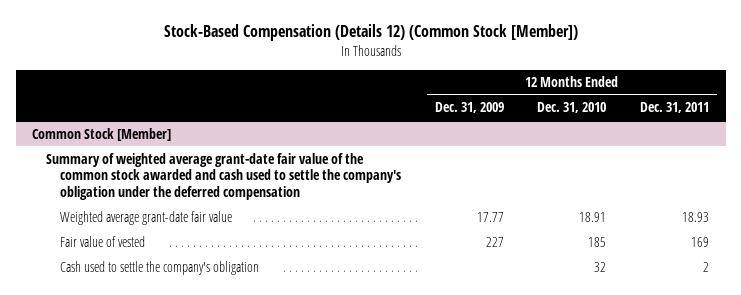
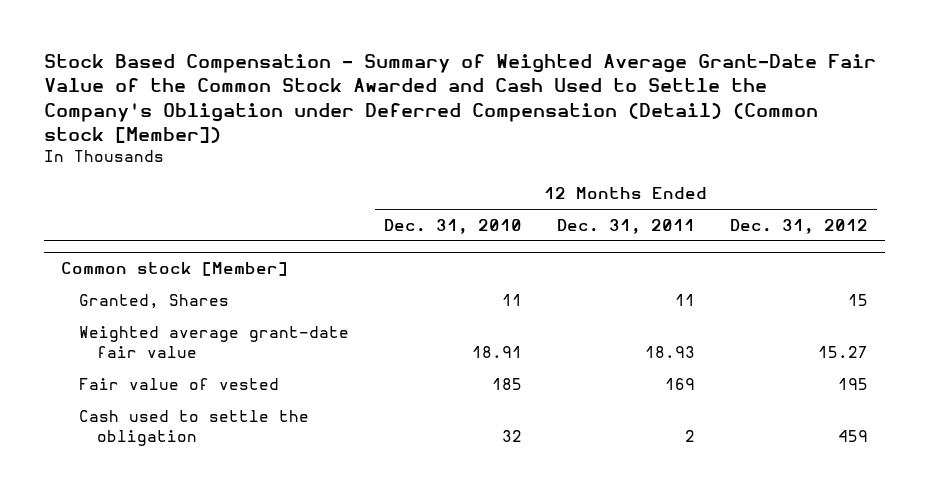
- Stock-Based Compensation (Details 12) (Common Stock [Member])
+ Stock Based Compensation - Summary of Weighted Average Grant-Date Fair Value of the Common Stock Awarded and Cash Used to Settle the Company's Obligation under Deferred Compensation (Detail) (Common stock [Member])
- | 12 Months Ended Dec. 31, 2009 | 12 Months Ended Dec. 31, 2010 | 12 Months Ended Dec. 31, 2011
+ | 12 Months Ended Dec. 31, 2010 | 12 Months Ended Dec. 31, 2011 | 12 Months Ended Dec. 31, 2012
- Common Stock [Member]
- Summary of weighted average grant-date fair value of the common stock awarded and cash used to settle the company's obligation under the deferred compensation
+ Common stock [Member]
+ Granted, Shares | 11 | 11 | 15
- Cash used to settle the company's obligation | | 32 | 2
+ Cash used to settle the obligation | 32 | 2 | 459

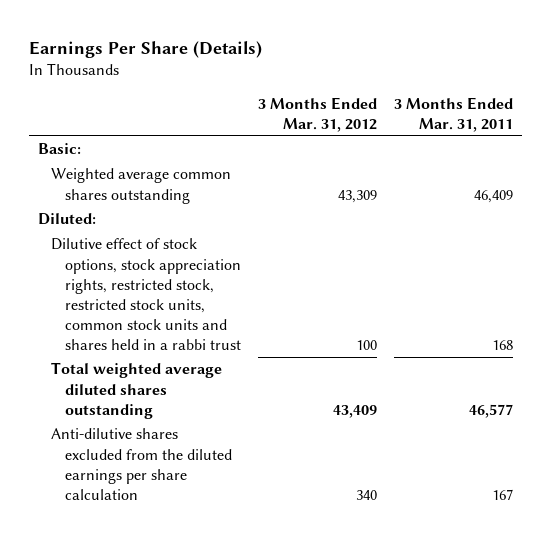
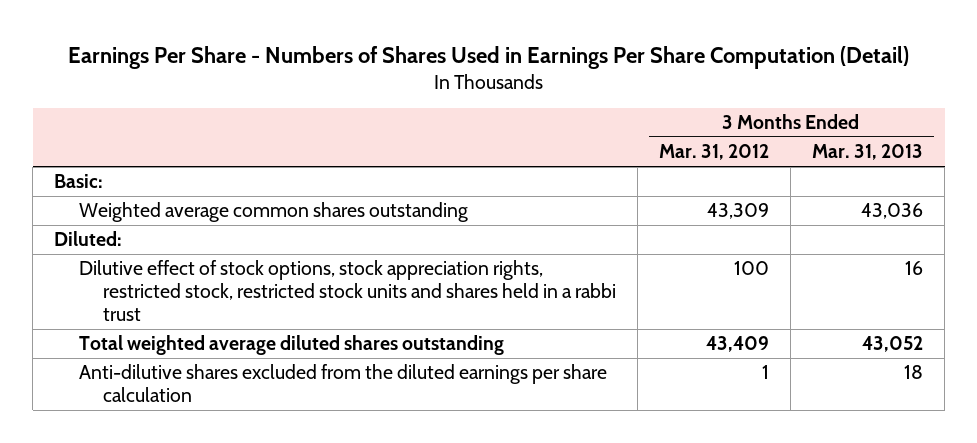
- Earnings Per Share (Details)
+ Earnings Per Share - Numbers of Shares Used in Earnings Per Share Computation (Detail)
- | 3 Months Ended Mar. 31, 2012 | 3 Months Ended Mar. 31, 2011
+ | 3 Months Ended Mar. 31, 2012 | 3 Months Ended Mar. 31, 2013
- Dilutive effect of stock options, stock appreciation rights, restricted stock, restricted stock units, common stock units and shares held in a rabbi trust | 100 | 168
+ Dilutive effect of stock options, stock appreciation rights, restricted stock, restricted stock units and shares held in a rabbi trust | 100 | 16
- Anti-dilutive shares excluded from the diluted earnings per share calculation | 340 | 167
+ Anti-dilutive shares excluded from the diluted earnings per share calculation | 1 | 18

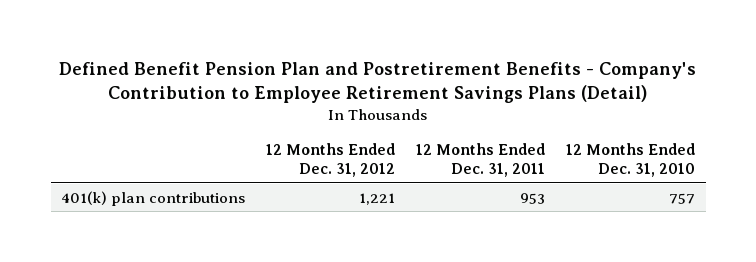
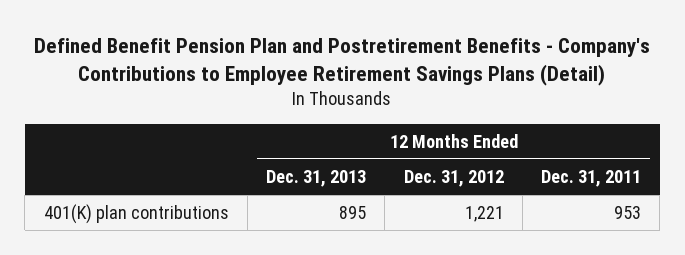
- Defined Benefit Pension Plan and Postretirement Benefits - Company's Contribution to Employee Retirement Savings Plans (Detail)
+ Defined Benefit Pension Plan and Postretirement Benefits - Company's Contributions to Employee Retirement Savings Plans (Detail)
- | 12 Months Ended Dec. 31, 2012 | 12 Months Ended Dec. 31, 2011 | 12 Months Ended Dec. 31, 2010
+ | 12 Months Ended Dec. 31, 2013 | 12 Months Ended Dec. 31, 2012 | 12 Months Ended Dec. 31, 2011
- 401(k) plan contributions | 1,221 | 953 | 757
+ 401(K) plan contributions | 895 | 1,221 | 953

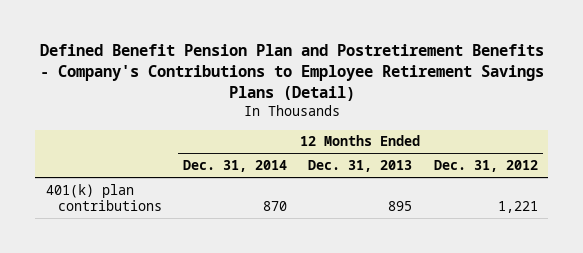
- | 12 Months Ended Dec. 31, 2013 | 12 Months Ended Dec. 31, 2012 | 12 Months Ended Dec. 31, 2011
+ | 12 Months Ended Dec. 31, 2014 | 12 Months Ended Dec. 31, 2013 | 12 Months Ended Dec. 31, 2012
- 401(K) plan contributions | 895 | 1,221 | 953
+ 401(k) plan contributions | 870 | 895 | 1,221

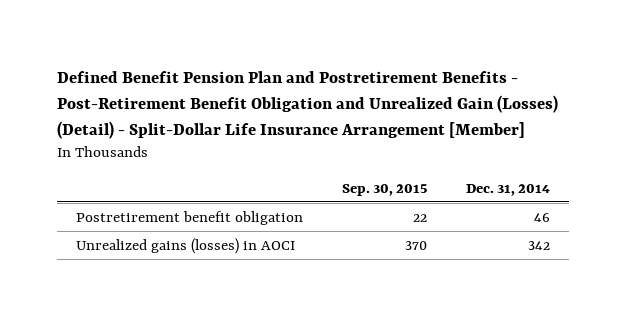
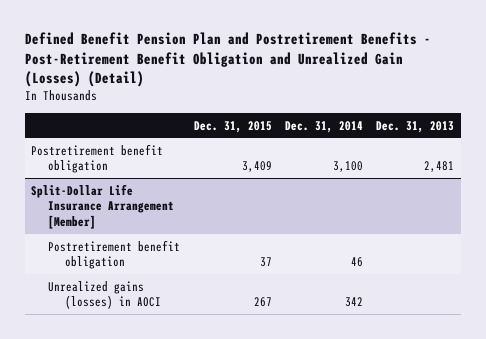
- Defined Benefit Pension Plan and Postretirement Benefits - Post-Retirement Benefit Obligation and Unrealized Gain (Losses) (Detail) - Split-Dollar Life Insurance Arrangement [Member]
+ Defined Benefit Pension Plan and Postretirement Benefits - Post-Retirement Benefit Obligation and Unrealized Gain (Losses) (Detail)
- | Sep. 30, 2015 | Dec. 31, 2014
+ | Dec. 31, 2015 | Dec. 31, 2014 | Dec. 31, 2013
+ Postretirement benefit obligation | 3,409 | 3,100 | 2,481
+ Split-Dollar Life Insurance Arrangement [Member]

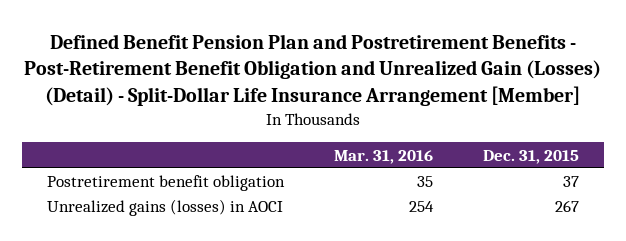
- Defined Benefit Pension Plan and Postretirement Benefits - Post-Retirement Benefit Obligation and Unrealized Gain (Losses) (Detail)
+ Defined Benefit Pension Plan and Postretirement Benefits - Post-Retirement Benefit Obligation and Unrealized Gain (Losses) (Detail) - Split-Dollar Life Insurance Arrangement [Member]
- | Dec. 31, 2015 | Dec. 31, 2014 | Dec. 31, 2013
+ | Mar. 31, 2016 | Dec. 31, 2015
- Postretirement benefit obligation | 3,409 | 3,100 | 2,481
- Split-Dollar Life Insurance Arrangement [Member]

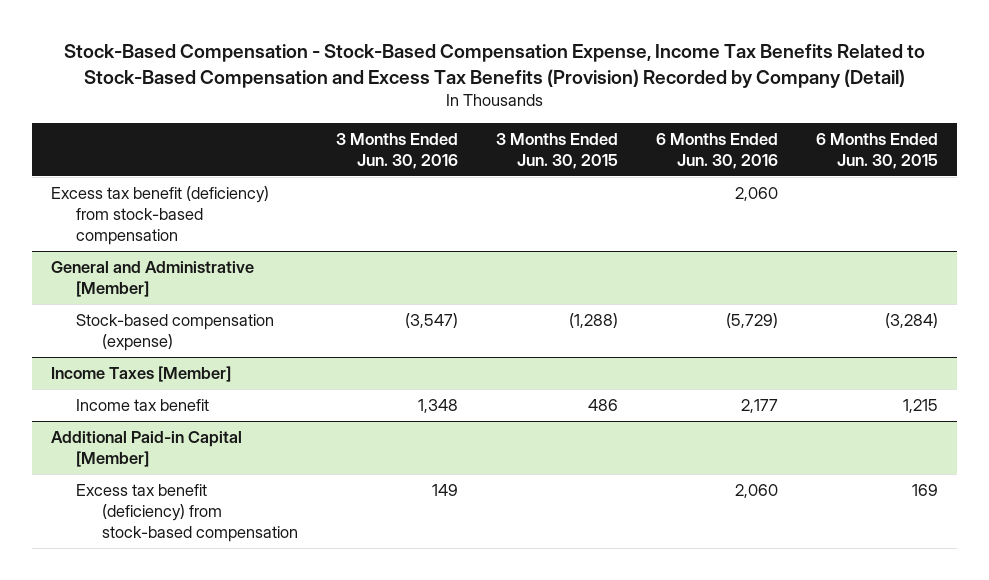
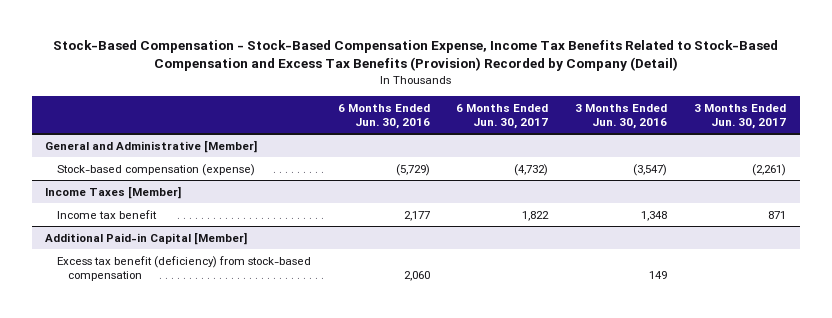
- | 3 Months Ended Jun. 30, 2016 | 3 Months Ended Jun. 30, 2015 | 6 Months Ended Jun. 30, 2016 | 6 Months Ended Jun. 30, 2015
+ | 6 Months Ended Jun. 30, 2016 | 6 Months Ended Jun. 30, 2017 | 3 Months Ended Jun. 30, 2016 | 3 Months Ended Jun. 30, 2017
- Excess tax benefit (deficiency) from stock-based compensation | | | 2,060 |

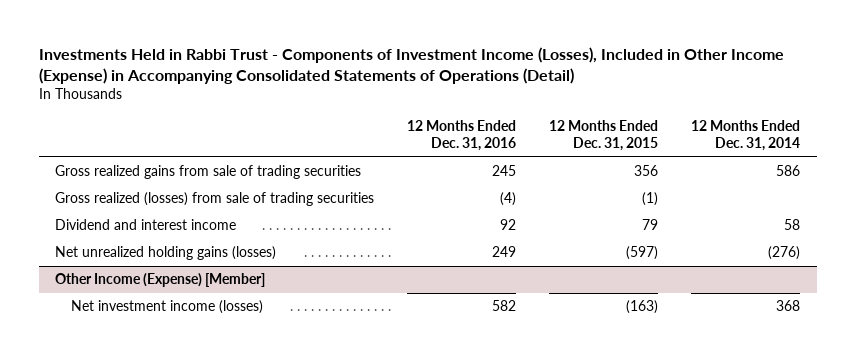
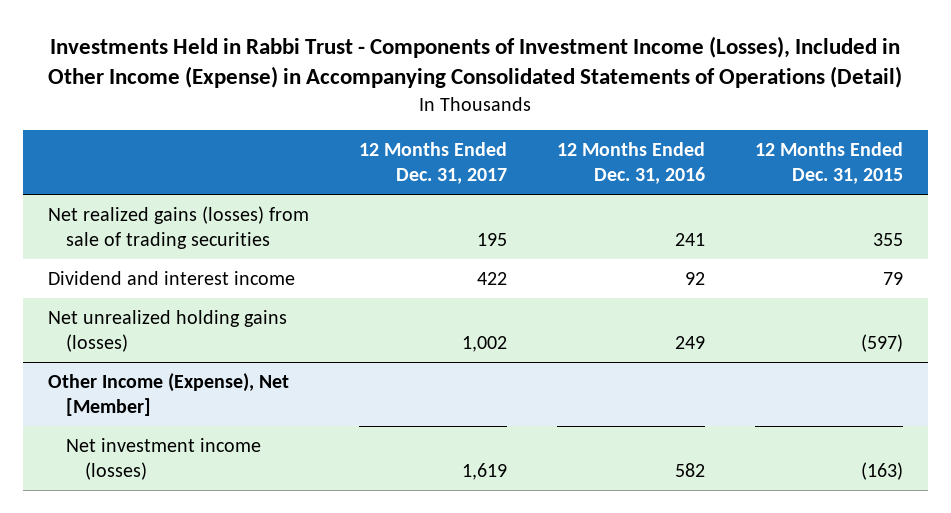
- | 12 Months Ended Dec. 31, 2016 | 12 Months Ended Dec. 31, 2015 | 12 Months Ended Dec. 31, 2014
+ | 12 Months Ended Dec. 31, 2017 | 12 Months Ended Dec. 31, 2016 | 12 Months Ended Dec. 31, 2015
- Gross realized gains from sale of trading securities | 245 | 356 | 586
- Gross realized (losses) from sale of trading securities | (4) | (1) |
+ Net realized gains (losses) from sale of trading securities | 195 | 241 | 355
- Other Income (Expense) [Member]
+ Other Income (Expense), Net [Member]

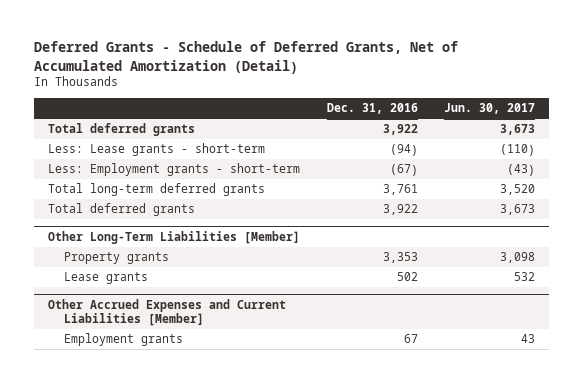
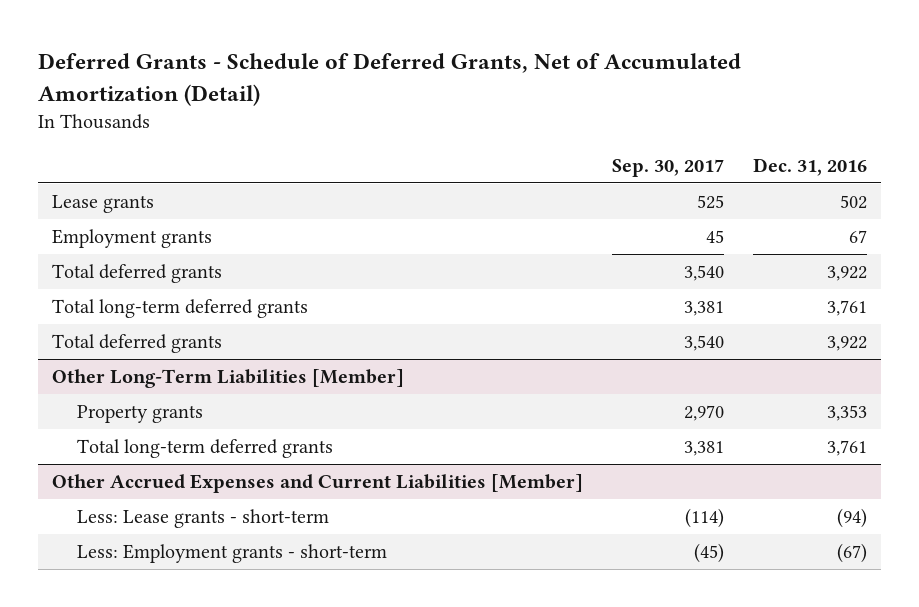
- | Dec. 31, 2016 | Jun. 30, 2017
+ | Sep. 30, 2017 | Dec. 31, 2016
+ Lease grants | 525 | 502
+ Employment grants | 45 | 67
- Less: Lease grants - short-term | (94) | (110)
- Less: Employment grants - short-term | (67) | (43)
@ Other Long-Term Liabilities [Member]
- Lease grants | 502 | 532
+ Total long-term deferred grants | 3,381 | 3,761
@ Other Accrued Expenses and Current Liabilities [Member]
- Employment grants | 67 | 43
+ Less: Lease grants - short-term | (114) | (94)
+ Less: Employment grants - short-term | (45) | (67)

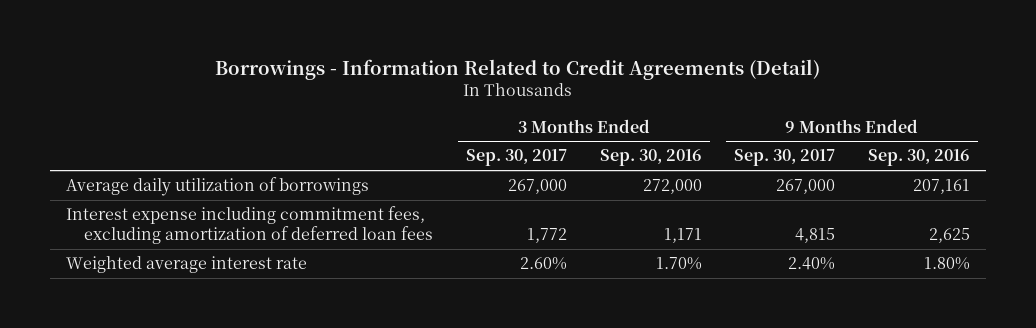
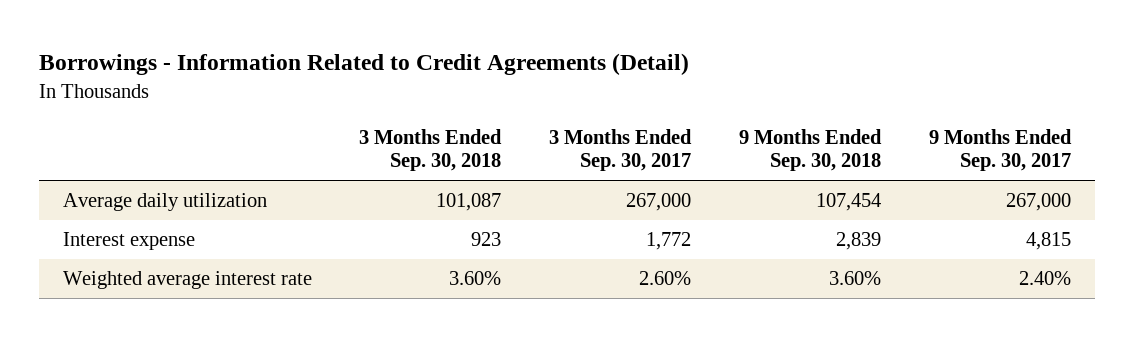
- | 3 Months Ended Sep. 30, 2017 | 3 Months Ended Sep. 30, 2016 | 9 Months Ended Sep. 30, 2017 | 9 Months Ended Sep. 30, 2016
+ | 3 Months Ended Sep. 30, 2018 | 3 Months Ended Sep. 30, 2017 | 9 Months Ended Sep. 30, 2018 | 9 Months Ended Sep. 30, 2017
- Average daily utilization of borrowings | 267,000 | 272,000 | 267,000 | 207,161
- Interest expense including commitment fees, excluding amortization of deferred loan fees | 1,772 | 1,171 | 4,815 | 2,625
+ Average daily utilization | 101,087 | 267,000 | 107,454 | 267,000
+ Interest expense | 923 | 1,772 | 2,839 | 4,815

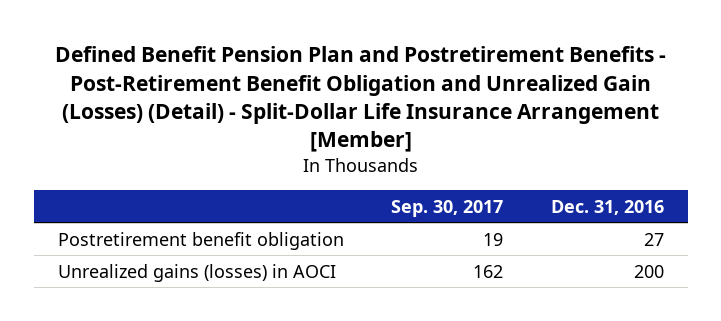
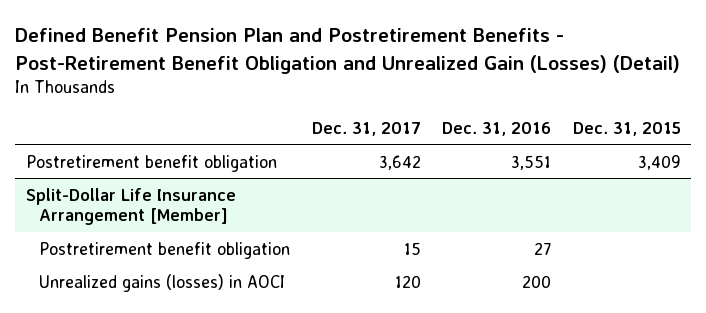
- Defined Benefit Pension Plan and Postretirement Benefits - Post-Retirement Benefit Obligation and Unrealized Gain (Losses) (Detail) - Split-Dollar Life Insurance Arrangement [Member]
+ Defined Benefit Pension Plan and Postretirement Benefits - Post-Retirement Benefit Obligation and Unrealized Gain (Losses) (Detail)
- | Sep. 30, 2017 | Dec. 31, 2016
+ | Dec. 31, 2017 | Dec. 31, 2016 | Dec. 31, 2015
+ Postretirement benefit obligation | 3,642 | 3,551 | 3,409
+ Split-Dollar Life Insurance Arrangement [Member]

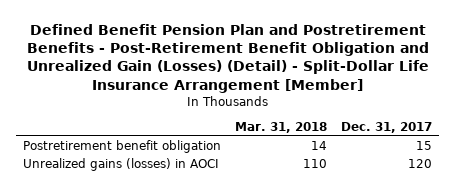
- Defined Benefit Pension Plan and Postretirement Benefits - Post-Retirement Benefit Obligation and Unrealized Gain (Losses) (Detail)
+ Defined Benefit Pension Plan and Postretirement Benefits - Post-Retirement Benefit Obligation and Unrealized Gain (Losses) (Detail) - Split-Dollar Life Insurance Arrangement [Member]
- | Dec. 31, 2017 | Dec. 31, 2016 | Dec. 31, 2015
+ | Mar. 31, 2018 | Dec. 31, 2017
- Postretirement benefit obligation | 3,642 | 3,551 | 3,409
- Split-Dollar Life Insurance Arrangement [Member]

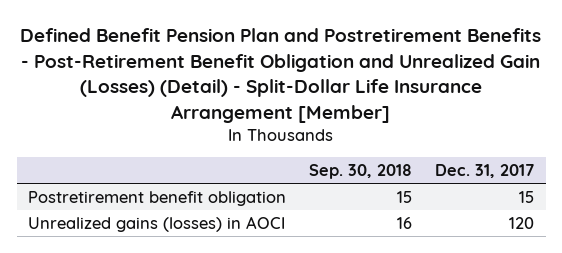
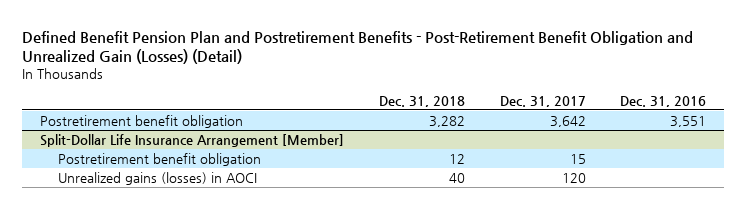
- Defined Benefit Pension Plan and Postretirement Benefits - Post-Retirement Benefit Obligation and Unrealized Gain (Losses) (Detail) - Split-Dollar Life Insurance Arrangement [Member]
+ Defined Benefit Pension Plan and Postretirement Benefits - Post-Retirement Benefit Obligation and Unrealized Gain (Losses) (Detail)
- | Sep. 30, 2018 | Dec. 31, 2017
+ | Dec. 31, 2018 | Dec. 31, 2017 | Dec. 31, 2016
+ Postretirement benefit obligation | 3,282 | 3,642 | 3,551
+ Split-Dollar Life Insurance Arrangement [Member]

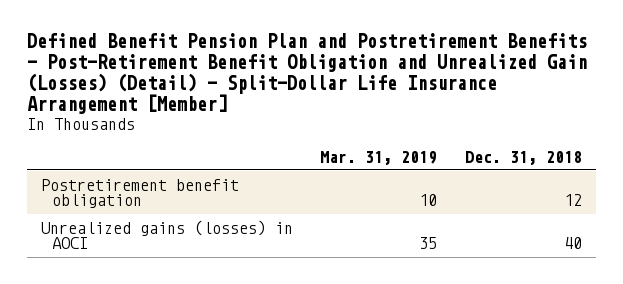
- Defined Benefit Pension Plan and Postretirement Benefits - Post-Retirement Benefit Obligation and Unrealized Gain (Losses) (Detail)
+ Defined Benefit Pension Plan and Postretirement Benefits - Post-Retirement Benefit Obligation and Unrealized Gain (Losses) (Detail) - Split-Dollar Life Insurance Arrangement [Member]
- | Dec. 31, 2018 | Dec. 31, 2017 | Dec. 31, 2016
+ | Mar. 31, 2019 | Dec. 31, 2018
- Postretirement benefit obligation | 3,282 | 3,642 | 3,551
- Split-Dollar Life Insurance Arrangement [Member]

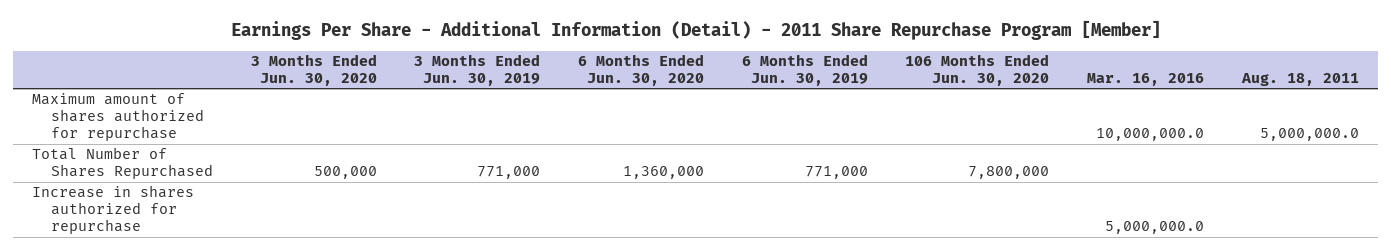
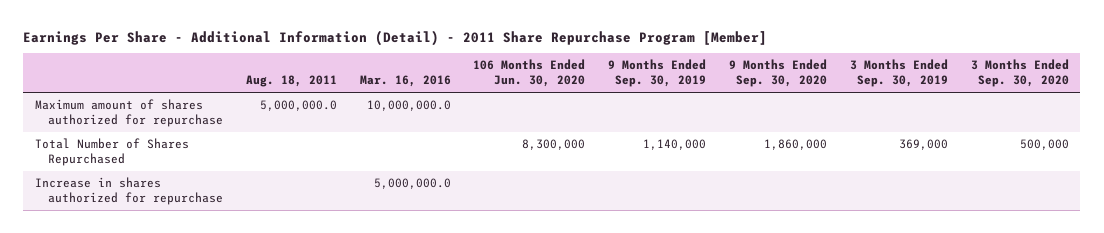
- | 3 Months Ended Jun. 30, 2020 | 3 Months Ended Jun. 30, 2019 | 6 Months Ended Jun. 30, 2020 | 6 Months Ended Jun. 30, 2019 | 106 Months Ended Jun. 30, 2020 | Mar. 16, 2016 | Aug. 18, 2011
+ | Aug. 18, 2011 | Mar. 16, 2016 | 106 Months Ended Jun. 30, 2020 | 9 Months Ended Sep. 30, 2019 | 9 Months Ended Sep. 30, 2020 | 3 Months Ended Sep. 30, 2019 | 3 Months Ended Sep. 30, 2020
- Total Number of Shares Repurchased | 500,000 | 771,000 | 1,360,000 | 771,000 | 7,800,000 | |
+ Total Number of Shares Repurchased | | | 8,300,000 | 1,140,000 | 1,860,000 | 369,000 | 500,000

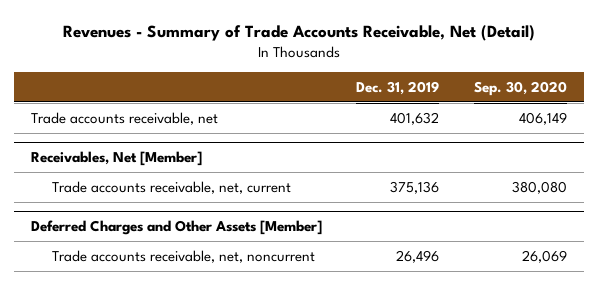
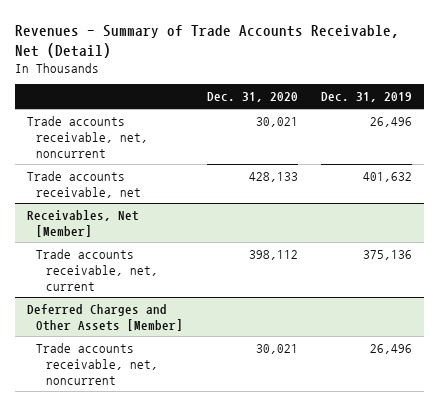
- | Dec. 31, 2019 | Sep. 30, 2020
+ | Dec. 31, 2020 | Dec. 31, 2019
+ Trade accounts receivable, net, noncurrent | 30,021 | 26,496

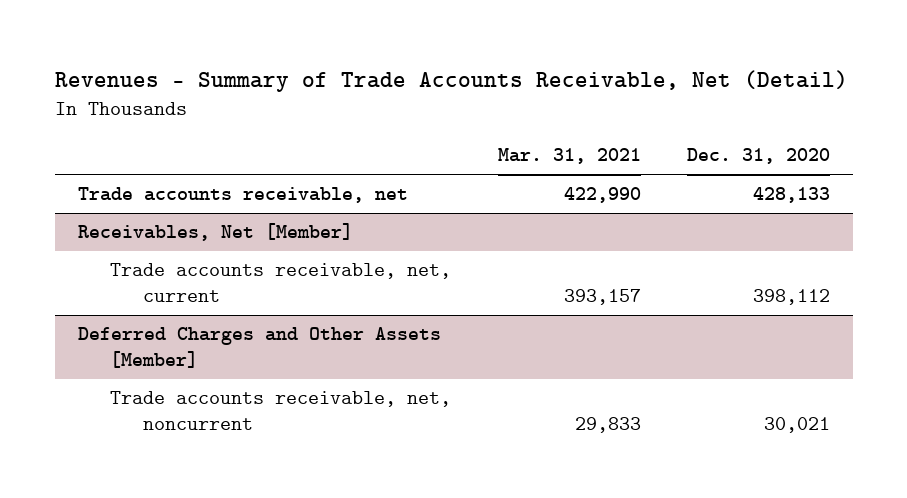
- | Dec. 31, 2020 | Dec. 31, 2019
+ | Mar. 31, 2021 | Dec. 31, 2020
- Trade accounts receivable, net, noncurrent | 30,021 | 26,496

